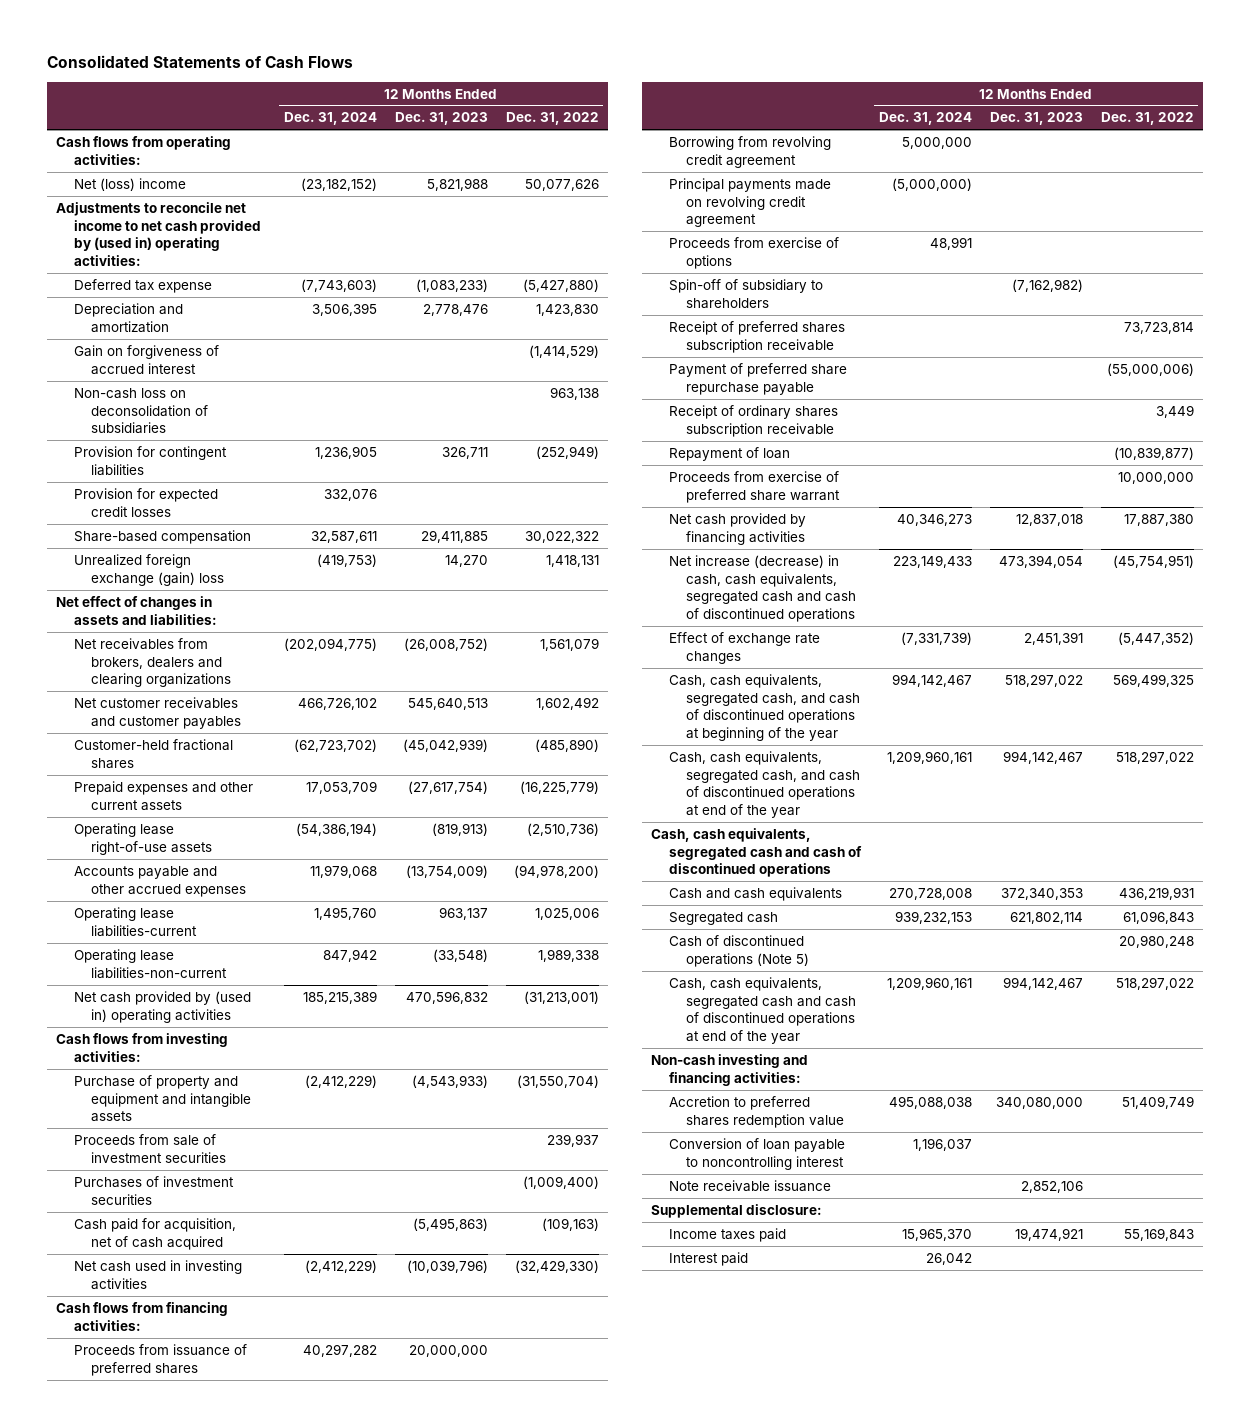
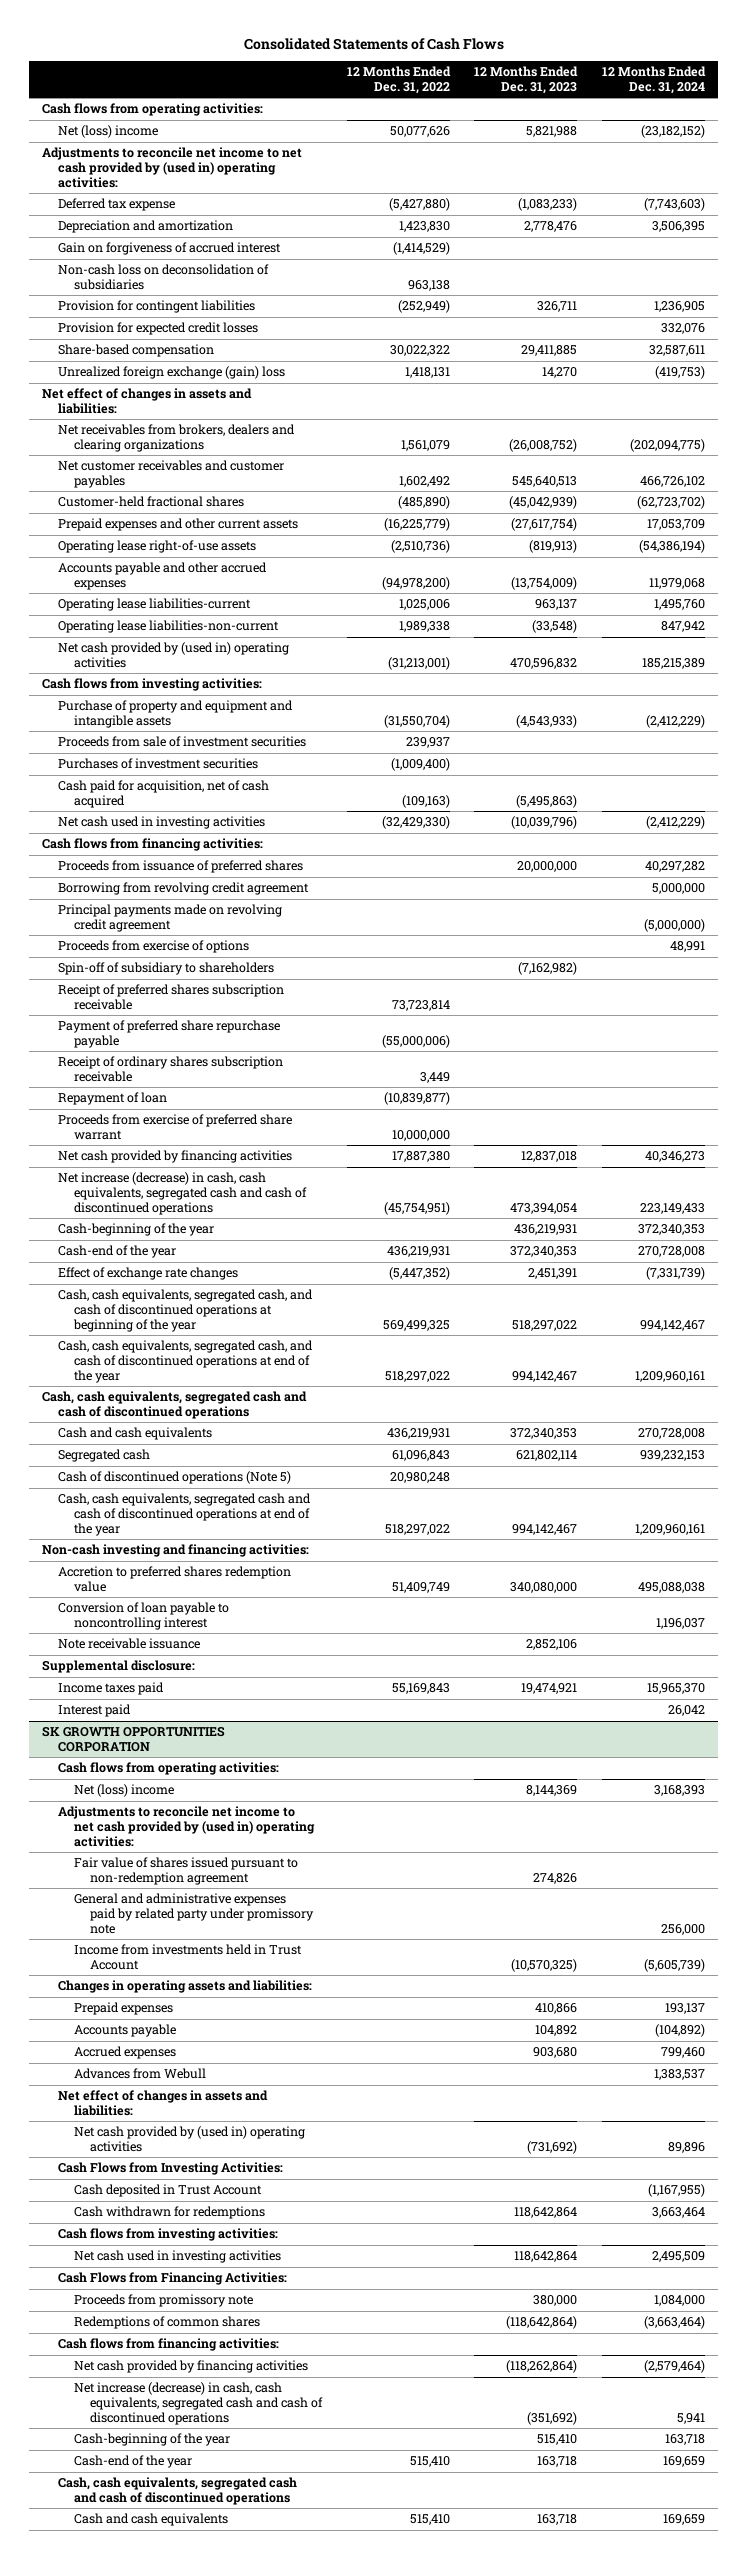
- | 12 Months Ended Dec. 31, 2024 | 12 Months Ended Dec. 31, 2023 | 12 Months Ended Dec. 31, 2022
+ | 12 Months Ended Dec. 31, 2022 | 12 Months Ended Dec. 31, 2023 | 12 Months Ended Dec. 31, 2024
+ Cash-beginning of the year | | 436,219,931 | 372,340,353
+ Cash-end of the year | 436,219,931 | 372,340,353 | 270,728,008
+ SK GROWTH OPPORTUNITIES CORPORATION
+ Cash flows from operating activities:
+ Net (loss) income | | 8,144,369 | 3,168,393
+ Adjustments to reconcile net income to net cash provided by (used in) operating activities:
+ Fair value of shares issued pursuant to non-redemption agreement | | 274,826 |
+ General and administrative expenses paid by related party under promissory note | | | 256,000
+ Income from investments held in Trust Account | | (10,570,325) | (5,605,739)
+ Changes in operating assets and liabilities:
+ Prepaid expenses | | 410,866 | 193,137
+ Accounts payable | | 104,892 | (104,892)
+ Accrued expenses | | 903,680 | 799,460
+ Advances from Webull | | | 1,383,537
+ Net effect of changes in assets and liabilities:
+ Net cash provided by (used in) operating activities | | (731,692) | 89,896
+ Cash Flows from Investing Activities:
+ Cash deposited in Trust Account | | | (1,167,955)
+ Cash withdrawn for redemptions | | 118,642,864 | 3,663,464
+ Cash flows from investing activities:
+ Net cash used in investing activities | | 118,642,864 | 2,495,509
+ Cash Flows from Financing Activities:
+ Proceeds from promissory note | | 380,000 | 1,084,000
+ Redemptions of common shares | | (118,642,864) | (3,663,464)
+ Cash flows from financing activities:
+ Net cash provided by financing activities | | (118,262,864) | (2,579,464)
+ Net increase (decrease) in cash, cash equivalents, segregated cash and cash of discontinued operations | | (351,692) | 5,941
+ Cash-beginning of the year | | 515,410 | 163,718
+ Cash-end of the year | 515,410 | 163,718 | 169,659
+ Cash, cash equivalents, segregated cash and cash of discontinued operations
+ Cash and cash equivalents | 515,410 | 163,718 | 169,659

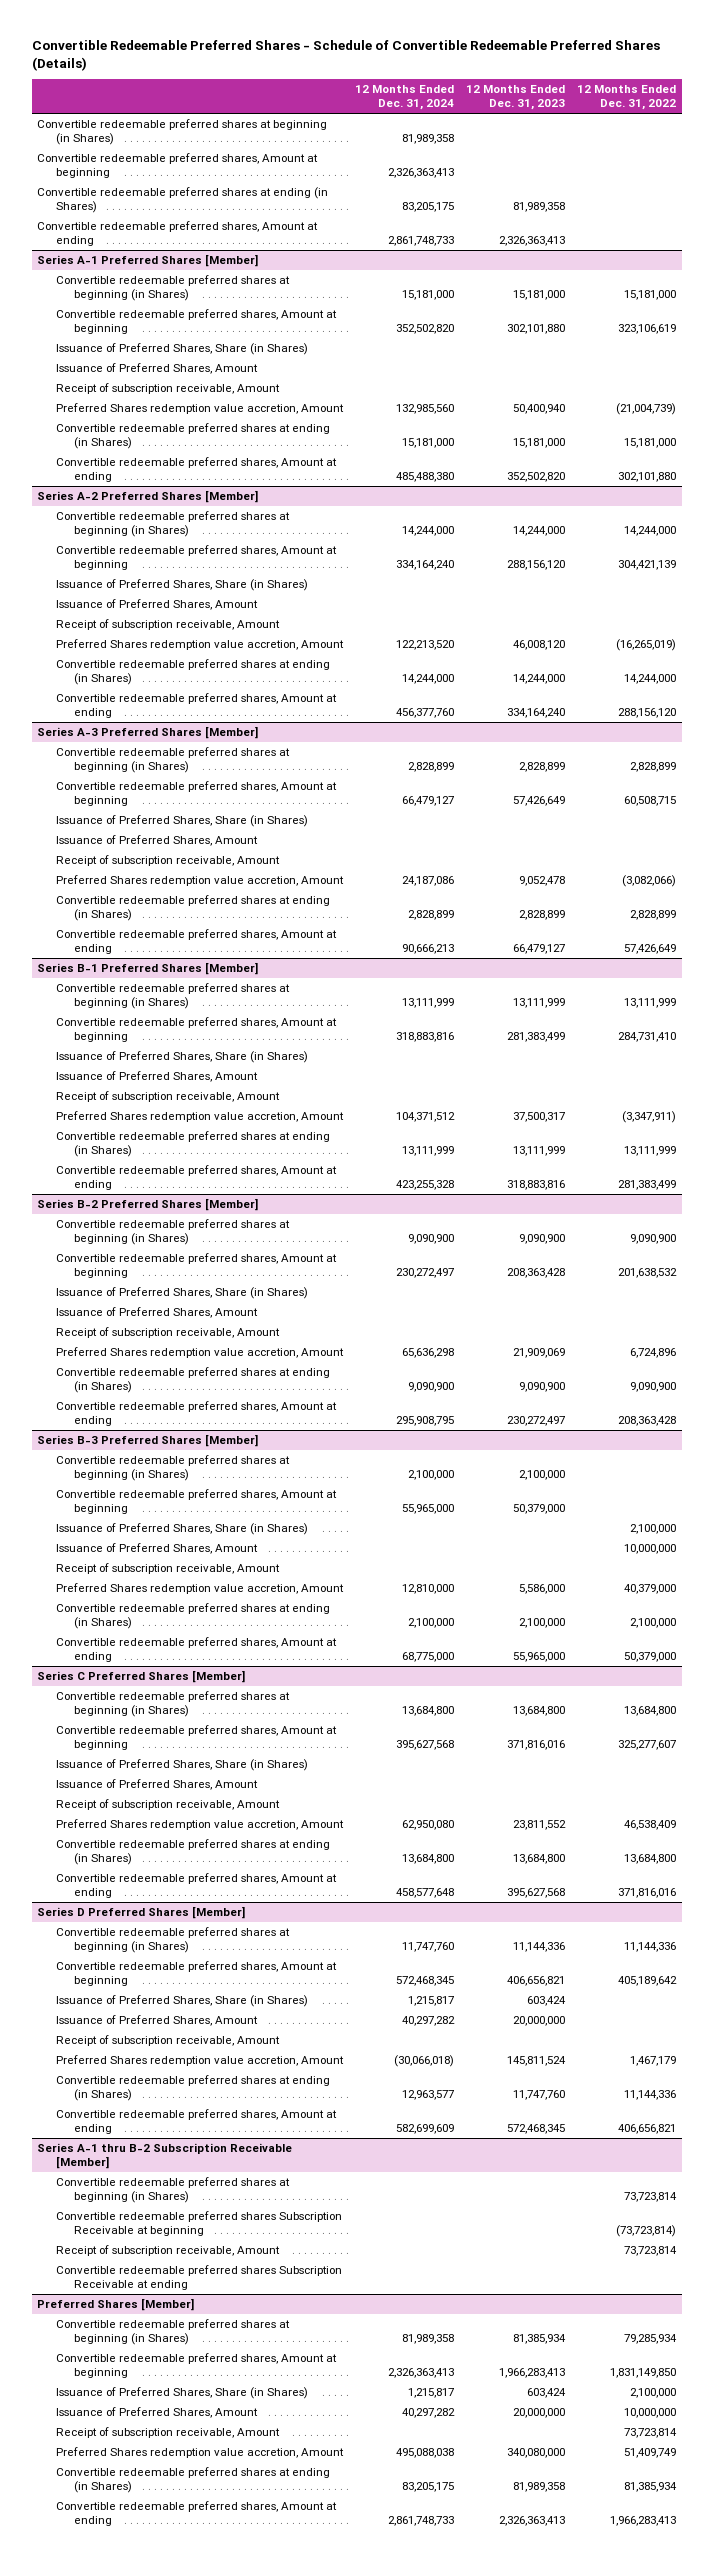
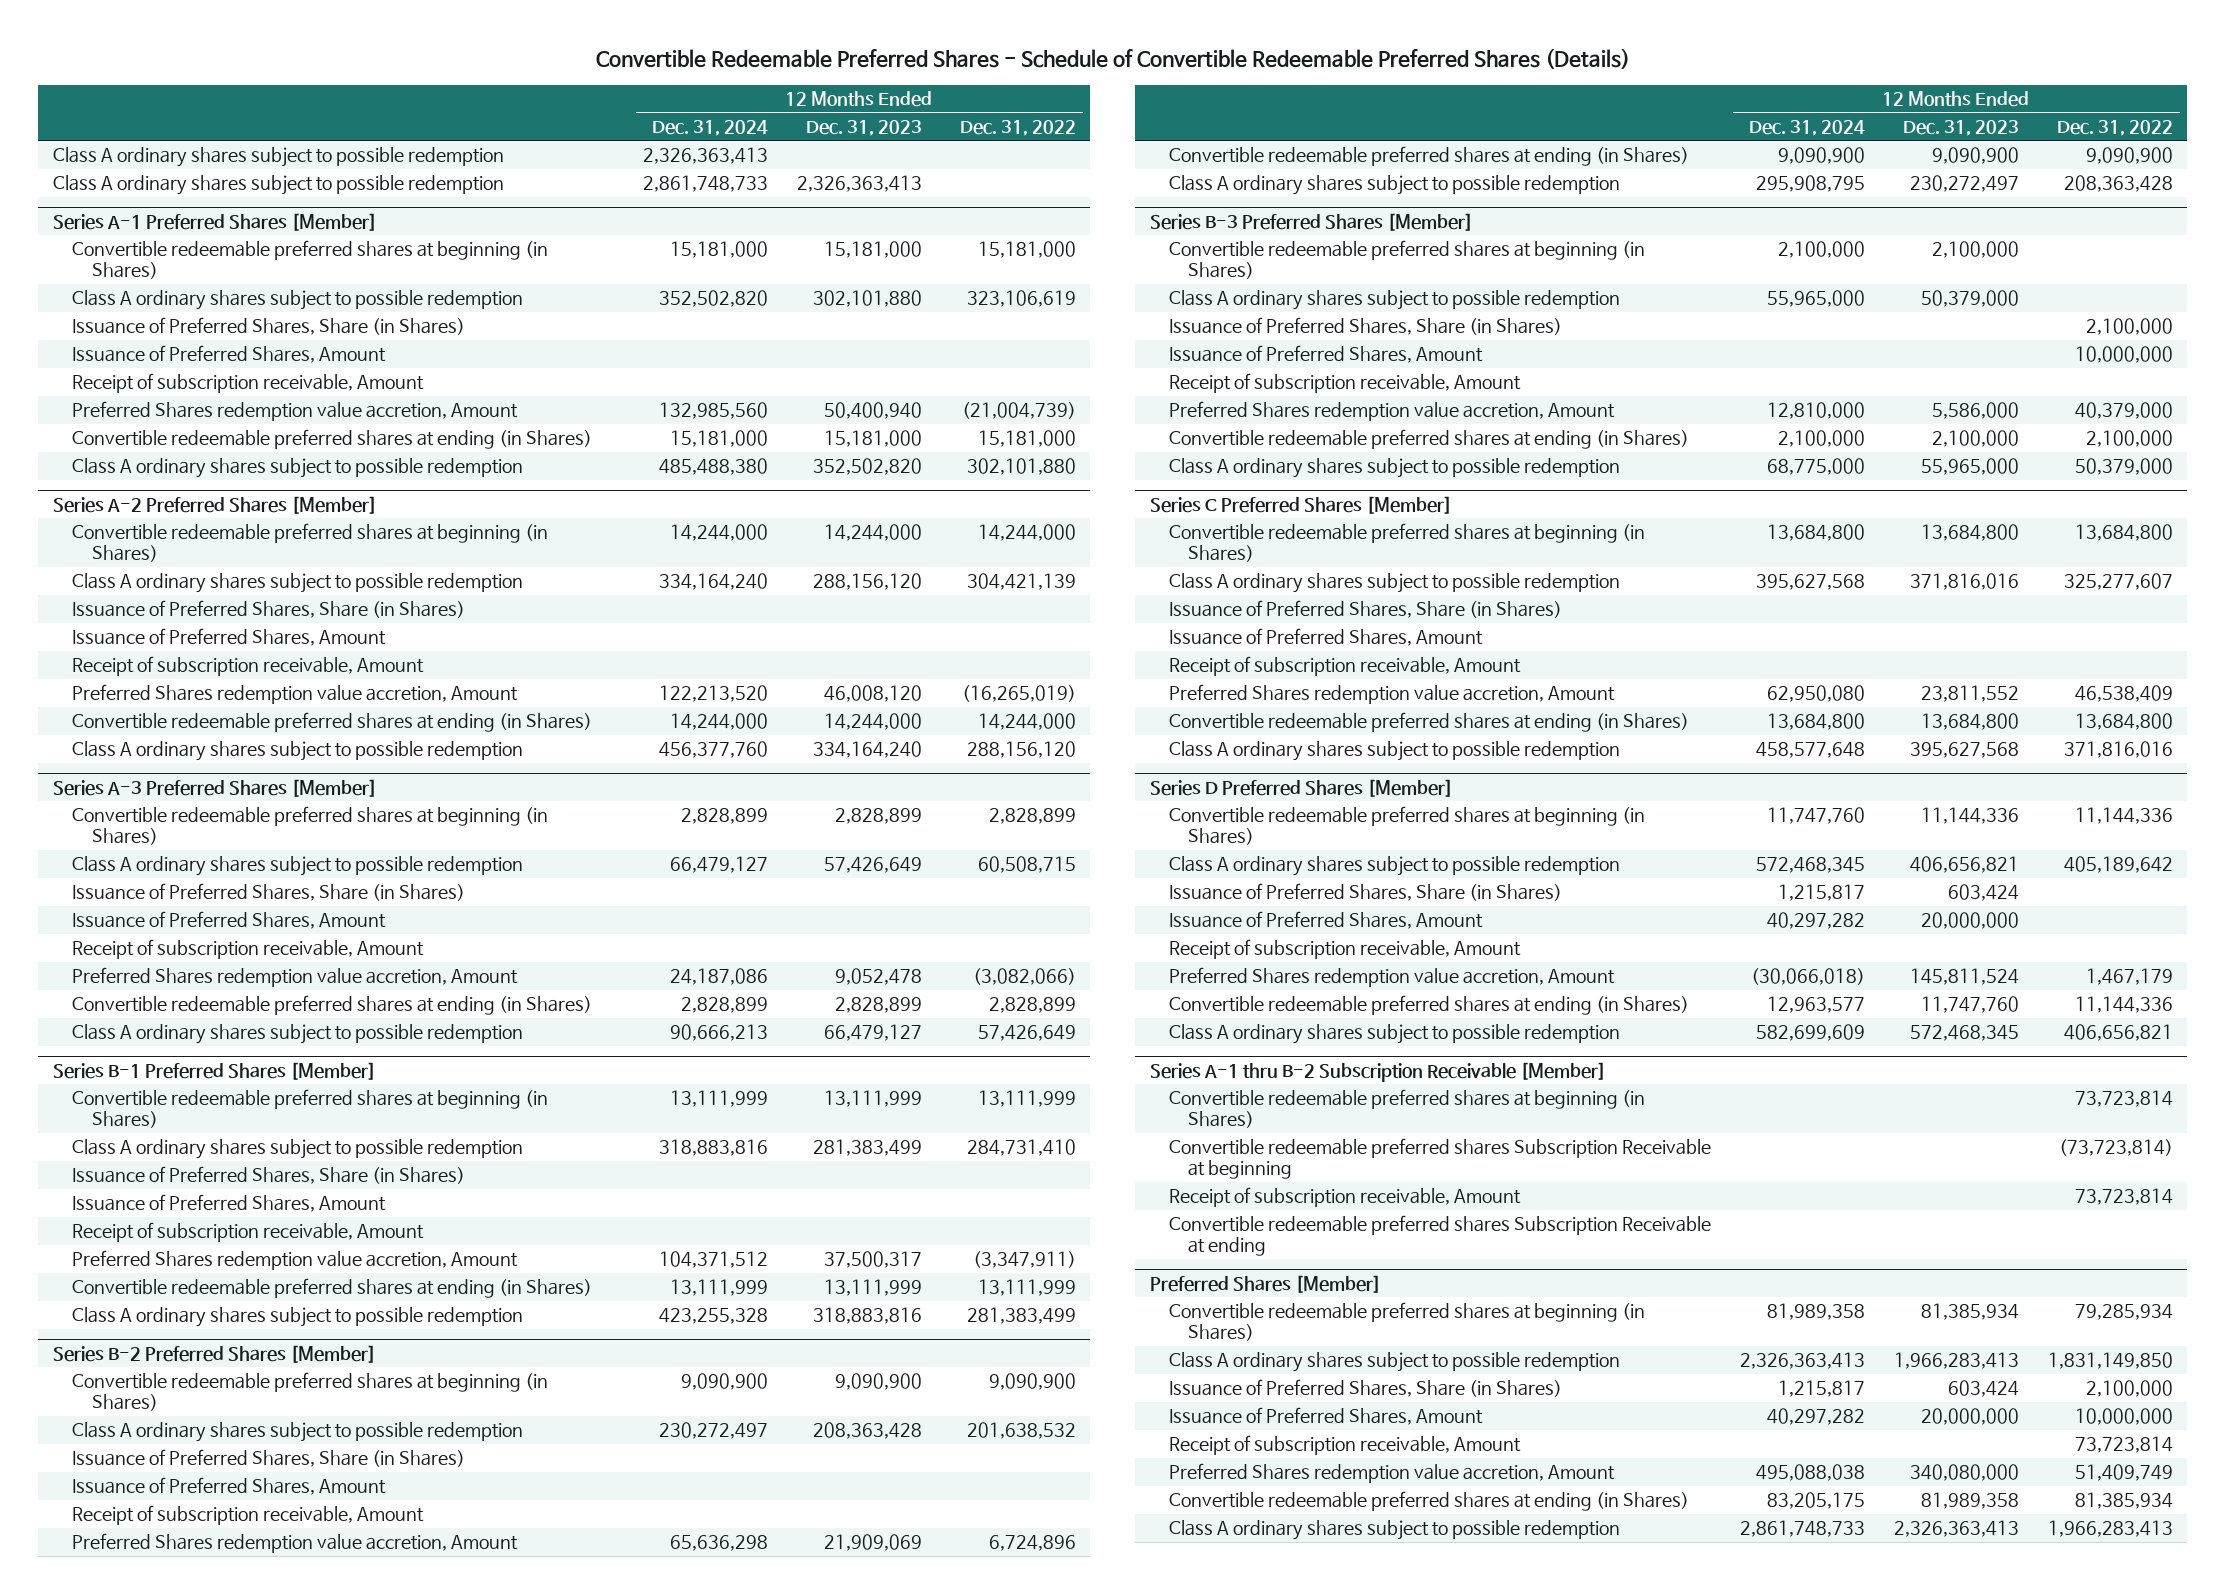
- Convertible redeemable preferred shares at beginning (in Shares) | 81,989,358 | |
- Convertible redeemable preferred shares, Amount at beginning | 2,326,363,413 | |
- Convertible redeemable preferred shares at ending (in Shares) | 83,205,175 | 81,989,358 |
- Convertible redeemable preferred shares, Amount at ending | 2,861,748,733 | 2,326,363,413 |
+ Class A ordinary shares subject to possible redemption | 2,326,363,413 | |
+ Class A ordinary shares subject to possible redemption | 2,861,748,733 | 2,326,363,413 |
@ Series A-1 Preferred Shares [Member]
- Convertible redeemable preferred shares, Amount at beginning | 352,502,820 | 302,101,880 | 323,106,619
+ Class A ordinary shares subject to possible redemption | 352,502,820 | 302,101,880 | 323,106,619
- Convertible redeemable preferred shares, Amount at ending | 485,488,380 | 352,502,820 | 302,101,880
+ Class A ordinary shares subject to possible redemption | 485,488,380 | 352,502,820 | 302,101,880
@ Series A-2 Preferred Shares [Member]
- Convertible redeemable preferred shares, Amount at beginning | 334,164,240 | 288,156,120 | 304,421,139
+ Class A ordinary shares subject to possible redemption | 334,164,240 | 288,156,120 | 304,421,139
- Convertible redeemable preferred shares, Amount at ending | 456,377,760 | 334,164,240 | 288,156,120
+ Class A ordinary shares subject to possible redemption | 456,377,760 | 334,164,240 | 288,156,120
@ Series A-3 Preferred Shares [Member]
- Convertible redeemable preferred shares, Amount at beginning | 66,479,127 | 57,426,649 | 60,508,715
+ Class A ordinary shares subject to possible redemption | 66,479,127 | 57,426,649 | 60,508,715
- Convertible redeemable preferred shares, Amount at ending | 90,666,213 | 66,479,127 | 57,426,649
+ Class A ordinary shares subject to possible redemption | 90,666,213 | 66,479,127 | 57,426,649
@ Series B-1 Preferred Shares [Member]
- Convertible redeemable preferred shares, Amount at beginning | 318,883,816 | 281,383,499 | 284,731,410
+ Class A ordinary shares subject to possible redemption | 318,883,816 | 281,383,499 | 284,731,410
- Convertible redeemable preferred shares, Amount at ending | 423,255,328 | 318,883,816 | 281,383,499
+ Class A ordinary shares subject to possible redemption | 423,255,328 | 318,883,816 | 281,383,499
@ Series B-2 Preferred Shares [Member]
- Convertible redeemable preferred shares, Amount at beginning | 230,272,497 | 208,363,428 | 201,638,532
+ Class A ordinary shares subject to possible redemption | 230,272,497 | 208,363,428 | 201,638,532
- Convertible redeemable preferred shares, Amount at ending | 295,908,795 | 230,272,497 | 208,363,428
+ Class A ordinary shares subject to possible redemption | 295,908,795 | 230,272,497 | 208,363,428
@ Series B-3 Preferred Shares [Member]
- Convertible redeemable preferred shares, Amount at beginning | 55,965,000 | 50,379,000 |
+ Class A ordinary shares subject to possible redemption | 55,965,000 | 50,379,000 |
- Convertible redeemable preferred shares, Amount at ending | 68,775,000 | 55,965,000 | 50,379,000
+ Class A ordinary shares subject to possible redemption | 68,775,000 | 55,965,000 | 50,379,000
@ Series C Preferred Shares [Member]
- Convertible redeemable preferred shares, Amount at beginning | 395,627,568 | 371,816,016 | 325,277,607
+ Class A ordinary shares subject to possible redemption | 395,627,568 | 371,816,016 | 325,277,607
- Convertible redeemable preferred shares, Amount at ending | 458,577,648 | 395,627,568 | 371,816,016
+ Class A ordinary shares subject to possible redemption | 458,577,648 | 395,627,568 | 371,816,016
@ Series D Preferred Shares [Member]
- Convertible redeemable preferred shares, Amount at beginning | 572,468,345 | 406,656,821 | 405,189,642
+ Class A ordinary shares subject to possible redemption | 572,468,345 | 406,656,821 | 405,189,642
- Convertible redeemable preferred shares, Amount at ending | 582,699,609 | 572,468,345 | 406,656,821
+ Class A ordinary shares subject to possible redemption | 582,699,609 | 572,468,345 | 406,656,821
@ Preferred Shares [Member]
- Convertible redeemable preferred shares, Amount at beginning | 2,326,363,413 | 1,966,283,413 | 1,831,149,850
+ Class A ordinary shares subject to possible redemption | 2,326,363,413 | 1,966,283,413 | 1,831,149,850
- Convertible redeemable preferred shares, Amount at ending | 2,861,748,733 | 2,326,363,413 | 1,966,283,413
+ Class A ordinary shares subject to possible redemption | 2,861,748,733 | 2,326,363,413 | 1,966,283,413

